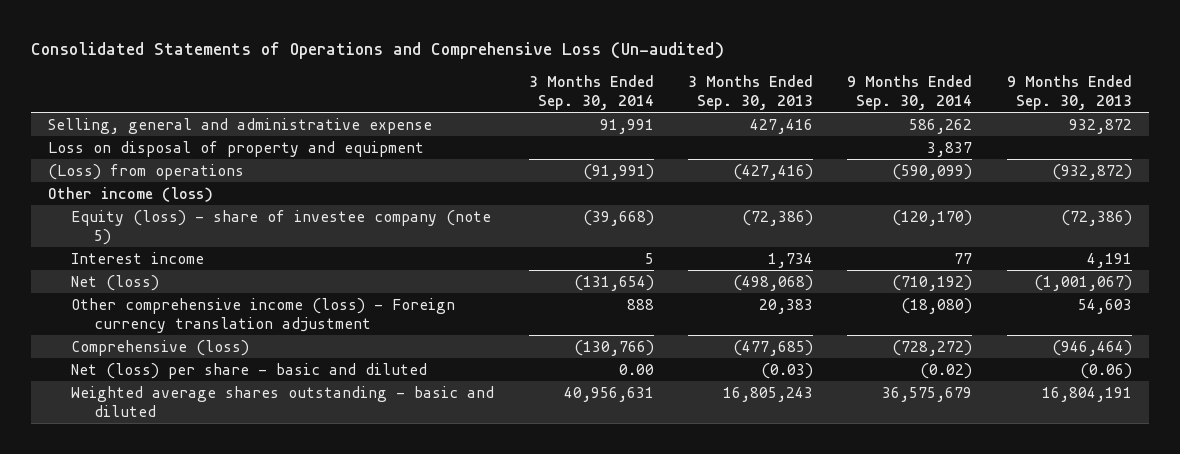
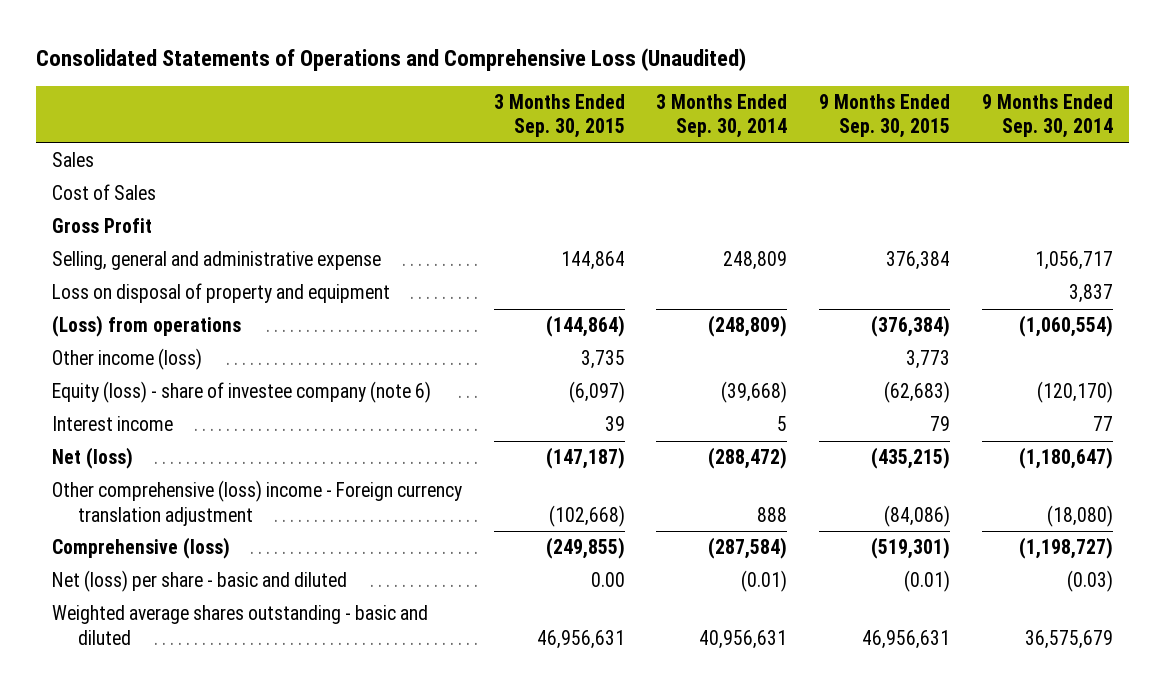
- Consolidated Statements of Operations and Comprehensive Loss (Un-audited)
+ Consolidated Statements of Operations and Comprehensive Loss (Unaudited)
- | 3 Months Ended Sep. 30, 2014 | 3 Months Ended Sep. 30, 2013 | 9 Months Ended Sep. 30, 2014 | 9 Months Ended Sep. 30, 2013
+ | 3 Months Ended Sep. 30, 2015 | 3 Months Ended Sep. 30, 2014 | 9 Months Ended Sep. 30, 2015 | 9 Months Ended Sep. 30, 2014
- Selling, general and administrative expense | 91,991 | 427,416 | 586,262 | 932,872
+ Sales
+ Cost of Sales
+ Gross Profit
+ Selling, general and administrative expense | 144,864 | 248,809 | 376,384 | 1,056,717
- (Loss) from operations | (91,991) | (427,416) | (590,099) | (932,872)
+ (Loss) from operations | (144,864) | (248,809) | (376,384) | (1,060,554)
- Equity (loss) - share of investee company (note 5) | (39,668) | (72,386) | (120,170) | (72,386)
+ Equity (loss) - share of investee company (note 6) | (6,097) | (39,668) | (62,683) | (120,170)
- Net (loss) | (131,654) | (498,068) | (710,192) | (1,001,067)
- Other comprehensive income (loss) - Foreign currency translation adjustment | 888 | 20,383 | (18,080) | 54,603
- Comprehensive (loss) | (130,766) | (477,685) | (728,272) | (946,464)
- Net (loss) per share - basic and diluted | 0.00 | (0.03) | (0.02) | (0.06)
+ Net (loss) | (147,187) | (288,472) | (435,215) | (1,180,647)
+ Other comprehensive (loss) income - Foreign currency translation adjustment | (102,668) | 888 | (84,086) | (18,080)
+ Comprehensive (loss) | (249,855) | (287,584) | (519,301) | (1,198,727)
+ Net (loss) per share - basic and diluted | 0.00 | (0.01) | (0.01) | (0.03)

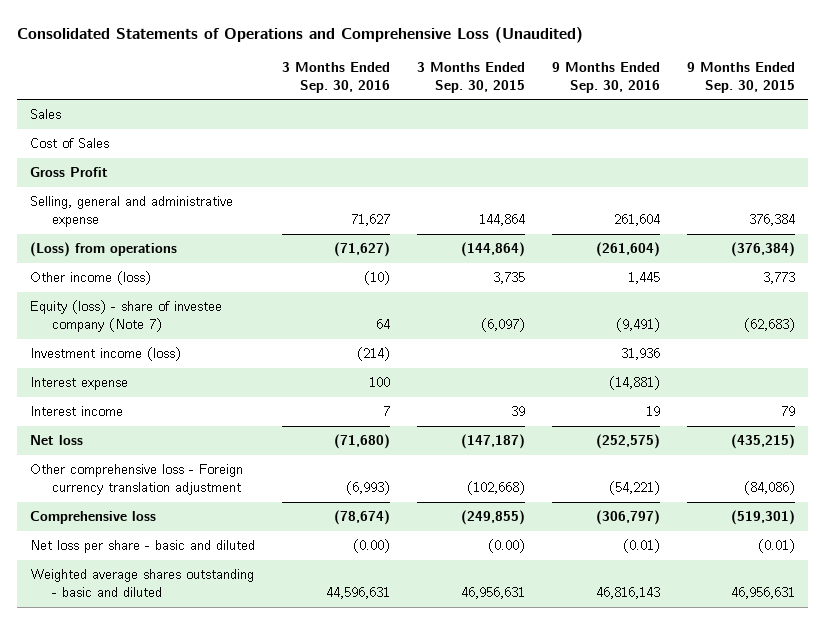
- | 3 Months Ended Sep. 30, 2015 | 3 Months Ended Sep. 30, 2014 | 9 Months Ended Sep. 30, 2015 | 9 Months Ended Sep. 30, 2014
+ | 3 Months Ended Sep. 30, 2016 | 3 Months Ended Sep. 30, 2015 | 9 Months Ended Sep. 30, 2016 | 9 Months Ended Sep. 30, 2015
- Loss on disposal of property and equipment | | | | 3,837
- Equity (loss) - share of investee company (note 6) | (6,097) | (39,668) | (62,683) | (120,170)
+ Equity (loss) - share of investee company (Note 7) | 64 | (6,097) | (9,491) | (62,683)
+ Investment income (loss) | (214) | | 31,936 |
+ Interest expense | 100 | | (14,881) |
- Net (loss) | (147,187) | (288,472) | (435,215) | (1,180,647)
- Other comprehensive (loss) income - Foreign currency translation adjustment | (102,668) | 888 | (84,086) | (18,080)
- Comprehensive (loss) | (249,855) | (287,584) | (519,301) | (1,198,727)
- Net (loss) per share - basic and diluted | 0.00 | (0.01) | (0.01) | (0.03)
+ Net loss | (71,680) | (147,187) | (252,575) | (435,215)
+ Other comprehensive loss - Foreign currency translation adjustment | (6,993) | (102,668) | (54,221) | (84,086)
+ Comprehensive loss | (78,674) | (249,855) | (306,797) | (519,301)
+ Net loss per share - basic and diluted | (0.00) | (0.00) | (0.01) | (0.01)

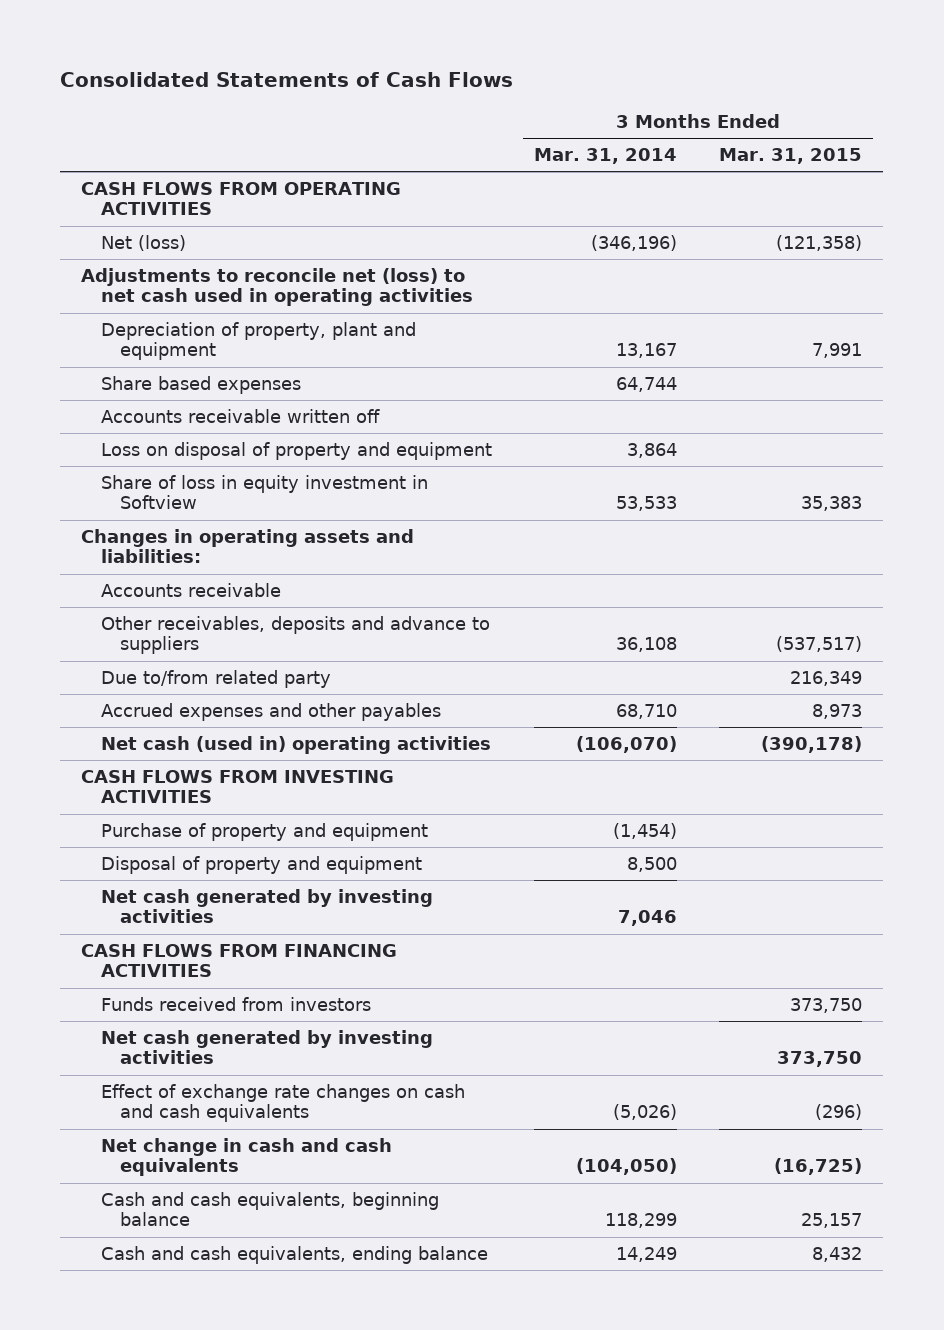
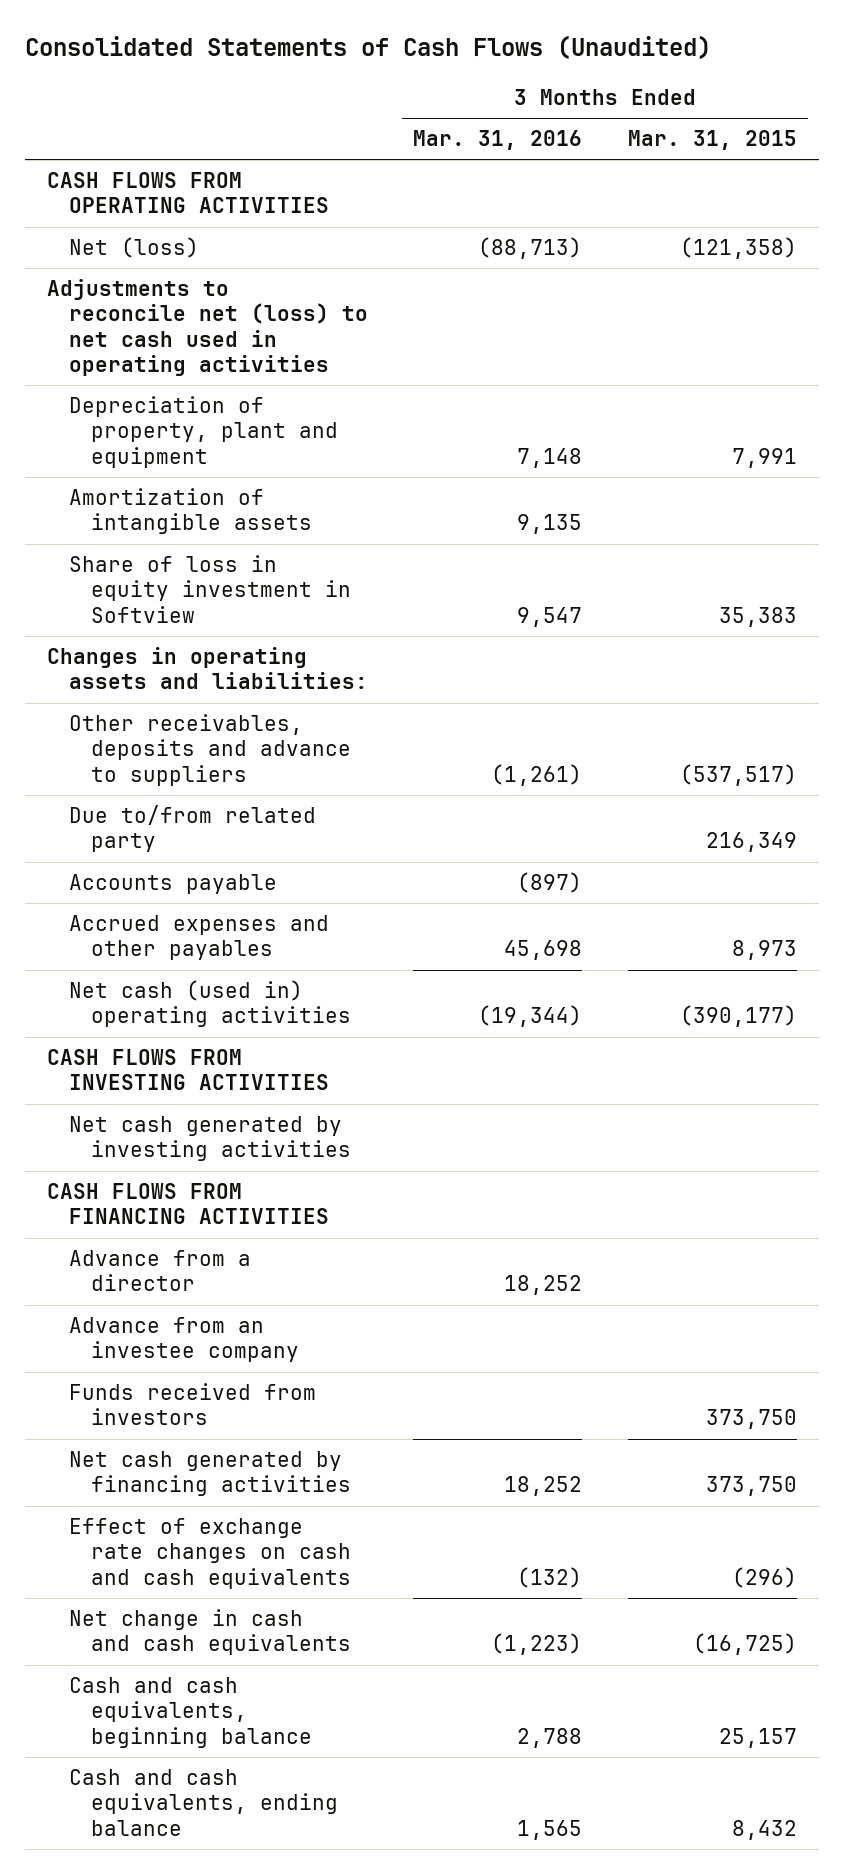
- Consolidated Statements of Cash Flows
+ Consolidated Statements of Cash Flows (Unaudited)
- | 3 Months Ended Mar. 31, 2014 | 3 Months Ended Mar. 31, 2015
+ | 3 Months Ended Mar. 31, 2016 | 3 Months Ended Mar. 31, 2015
- Share based expenses | 64,744 |
- Accounts receivable written off
- Loss on disposal of property and equipment | 3,864 |
+ Amortization of intangible assets | 9,135 |
- Accounts receivable
+ Accounts payable | (897) |
- Net cash (used in) operating activities | (106,070) | (390,178)
+ Net cash (used in) operating activities | (19,344) | (390,177)
- Purchase of property and equipment | (1,454) |
- Disposal of property and equipment | 8,500 |
+ Advance from a director | 18,252 |
+ Advance from an investee company
- Net cash generated by investing activities | | 373,750
+ Net cash generated by financing activities | 18,252 | 373,750

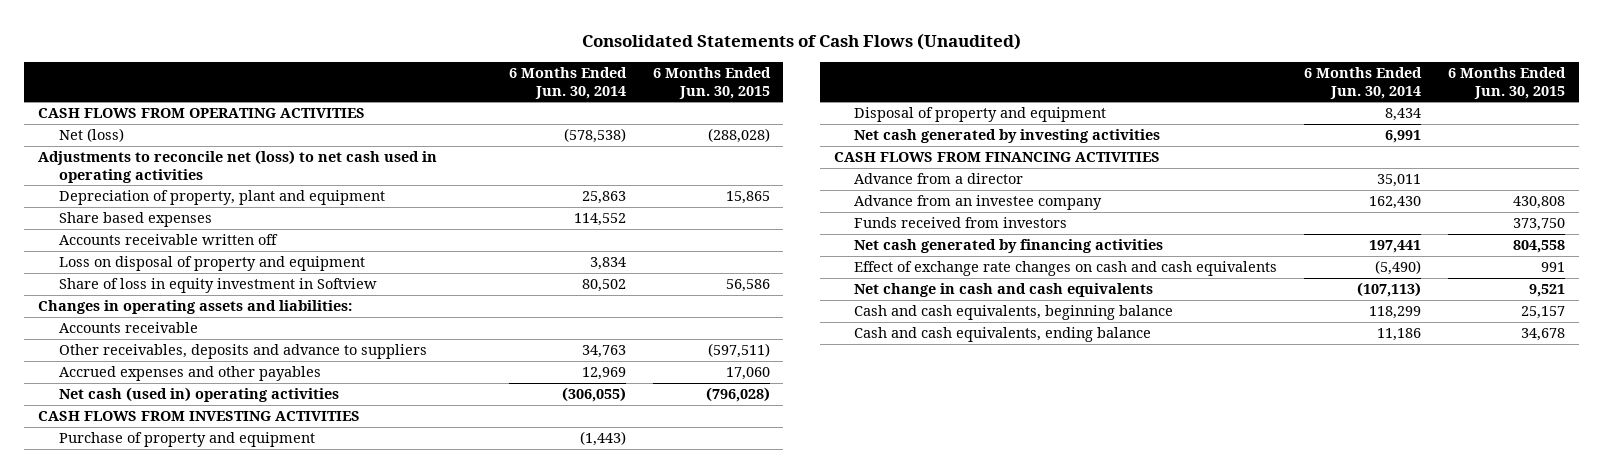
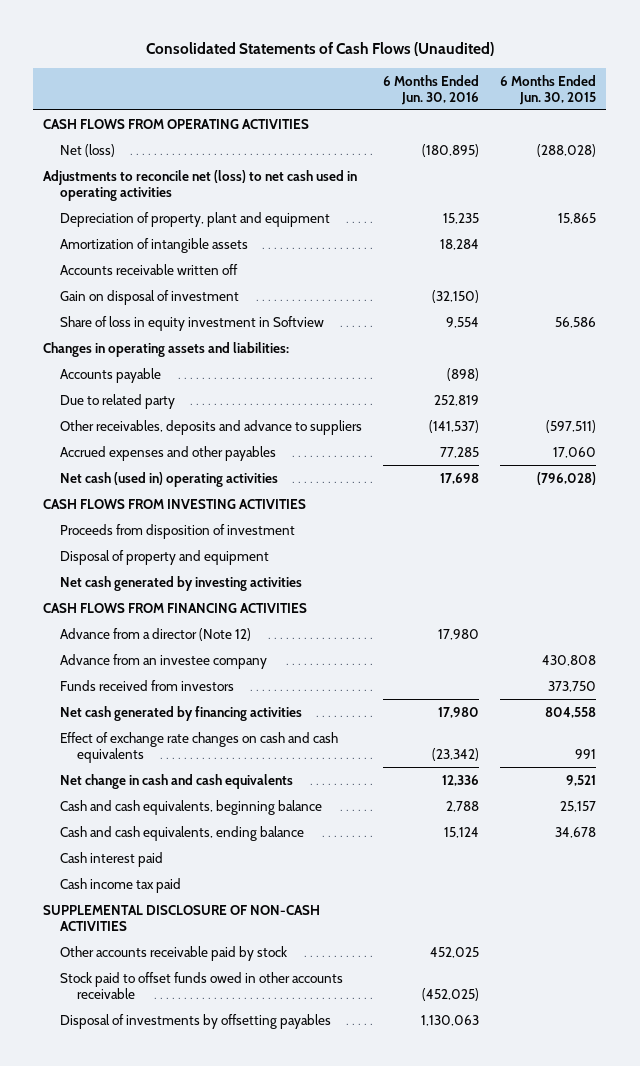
- | 6 Months Ended Jun. 30, 2014 | 6 Months Ended Jun. 30, 2015
+ | 6 Months Ended Jun. 30, 2016 | 6 Months Ended Jun. 30, 2015
- Share based expenses | 114,552 |
+ Amortization of intangible assets | 18,284 |
- Loss on disposal of property and equipment | 3,834 |
+ Gain on disposal of investment | (32,150) |
- Accounts receivable
+ Accounts payable | (898) |
+ Due to related party | 252,819 |
- Purchase of property and equipment | (1,443) |
+ Proceeds from disposition of investment
- Advance from a director | 35,011 |
+ Advance from a director (Note 12) | 17,980 |
+ Cash interest paid
+ Cash income tax paid
+ SUPPLEMENTAL DISCLOSURE OF NON-CASH ACTIVITIES
+ Other accounts receivable paid by stock | 452,025 |
+ Stock paid to offset funds owed in other accounts receivable | (452,025) |
+ Disposal of investments by offsetting payables | 1,130,063 |

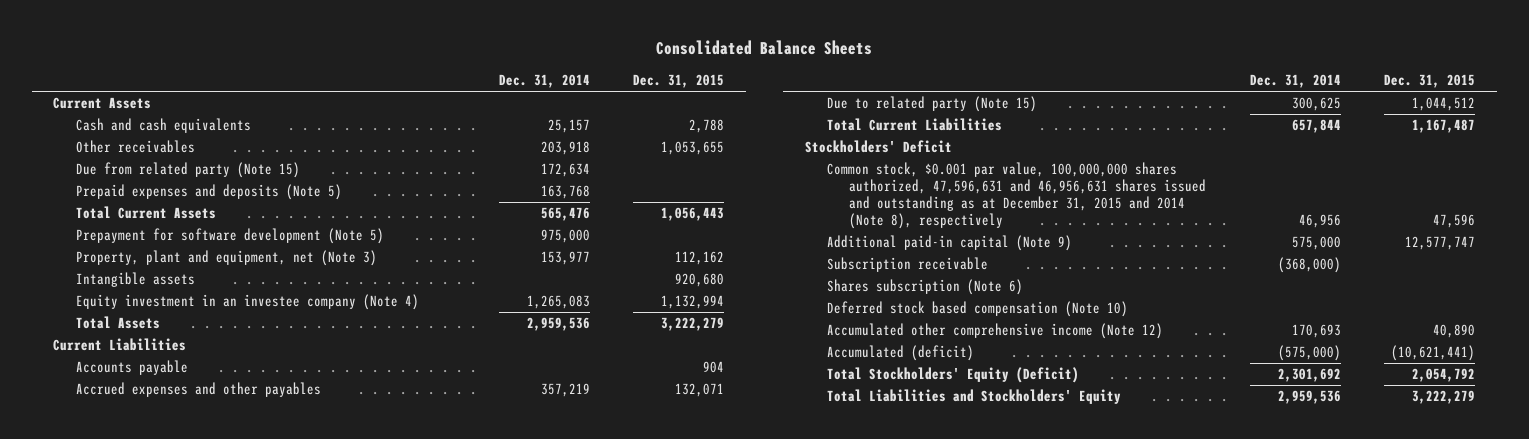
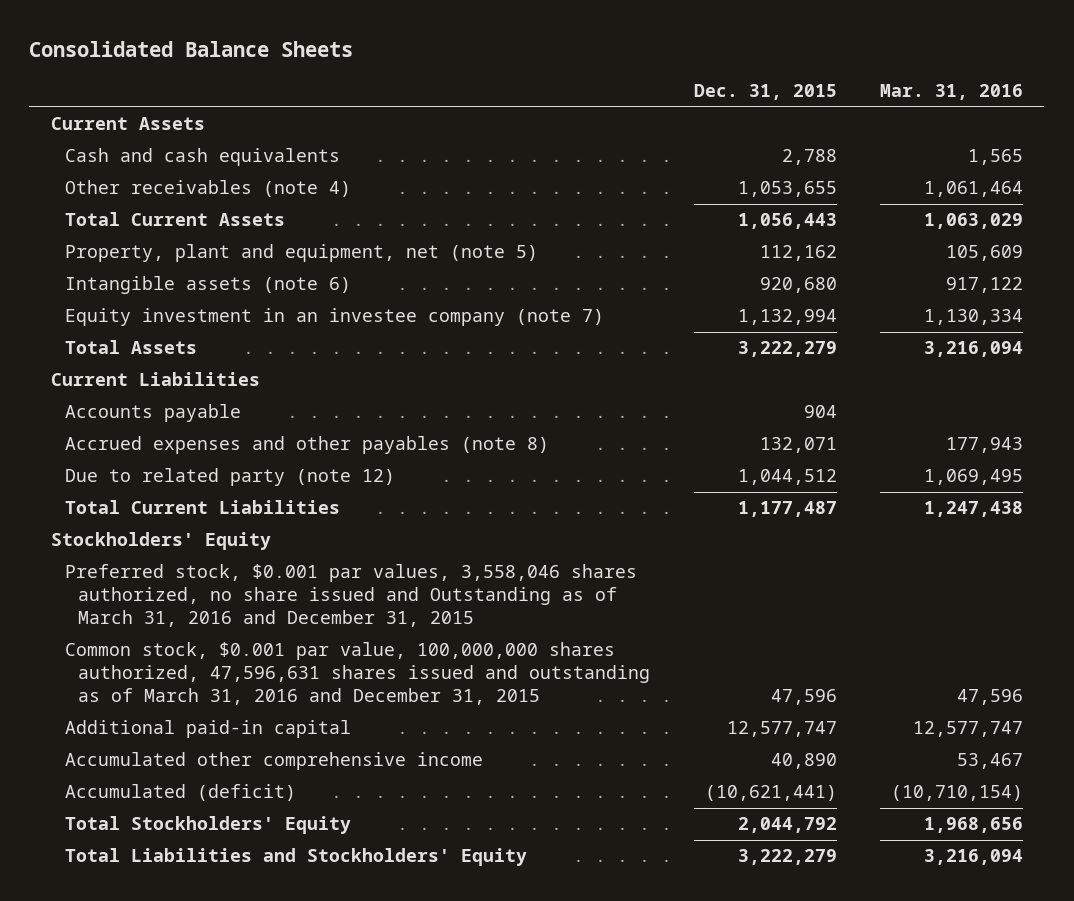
- | Dec. 31, 2014 | Dec. 31, 2015
+ | Dec. 31, 2015 | Mar. 31, 2016
- Other receivables | 203,918 | 1,053,655
- Due from related party (Note 15) | 172,634 |
- Prepaid expenses and deposits (Note 5) | 163,768 |
+ Other receivables (note 4) | 1,053,655 | 1,061,464
- Prepayment for software development (Note 5) | 975,000 |
- Property, plant and equipment, net (Note 3) | 153,977 | 112,162
- Intangible assets | | 920,680
- Equity investment in an investee company (Note 4) | 1,265,083 | 1,132,994
+ Property, plant and equipment, net (note 5) | 112,162 | 105,609
+ Intangible assets (note 6) | 920,680 | 917,122
+ Equity investment in an investee company (note 7) | 1,132,994 | 1,130,334
- Accrued expenses and other payables | 357,219 | 132,071
- Due to related party (Note 15) | 300,625 | 1,044,512
- Total Current Liabilities | 657,844 | 1,167,487
- Stockholders' Deficit
- Common stock, $0.001 par value, 100,000,000 shares authorized, 47,596,631 and 46,956,631 shares issued and outstanding as at December 31, 2015 and 2014 (Note 8), respectively | 46,956 | 47,596
- Additional paid-in capital (Note 9) | 575,000 | 12,577,747
- Subscription receivable | (368,000) |
- Shares subscription (Note 6)
- Deferred stock based compensation (Note 10)
- Accumulated other comprehensive income (Note 12) | 170,693 | 40,890
+ Accrued expenses and other payables (note 8) | 132,071 | 177,943
+ Due to related party (note 12) | 1,044,512 | 1,069,495
+ Total Current Liabilities | 1,177,487 | 1,247,438
+ Stockholders' Equity
+ Preferred stock, $0.001 par values, 3,558,046 shares authorized, no share issued and Outstanding as of March 31, 2016 and December 31, 2015
+ Common stock, $0.001 par value, 100,000,000 shares authorized, 47,596,631 shares issued and outstanding as of March 31, 2016 and December 31, 2015 | 47,596 | 47,596
+ Additional paid-in capital | 12,577,747 | 12,577,747
+ Accumulated other comprehensive income | 40,890 | 53,467
- Total Stockholders' Equity (Deficit) | 2,301,692 | 2,054,792
+ Total Stockholders' Equity | 2,044,792 | 1,968,656

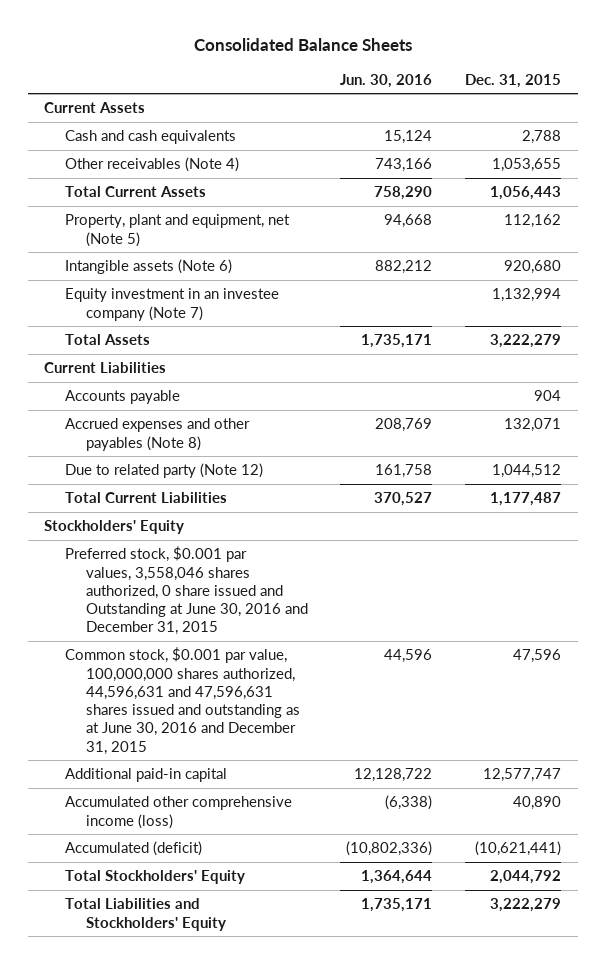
- | Dec. 31, 2015 | Mar. 31, 2016
+ | Jun. 30, 2016 | Dec. 31, 2015
- Other receivables (note 4) | 1,053,655 | 1,061,464
+ Other receivables (Note 4) | 743,166 | 1,053,655
- Property, plant and equipment, net (note 5) | 112,162 | 105,609
- Intangible assets (note 6) | 920,680 | 917,122
- Equity investment in an investee company (note 7) | 1,132,994 | 1,130,334
+ Property, plant and equipment, net (Note 5) | 94,668 | 112,162
+ Intangible assets (Note 6) | 882,212 | 920,680
+ Equity investment in an investee company (Note 7) | | 1,132,994
- Accrued expenses and other payables (note 8) | 132,071 | 177,943
- Due to related party (note 12) | 1,044,512 | 1,069,495
+ Accrued expenses and other payables (Note 8) | 208,769 | 132,071
+ Due to related party (Note 12) | 161,758 | 1,044,512
- Preferred stock, $0.001 par values, 3,558,046 shares authorized, no share issued and Outstanding as of March 31, 2016 and December 31, 2015
- Common stock, $0.001 par value, 100,000,000 shares authorized, 47,596,631 shares issued and outstanding as of March 31, 2016 and December 31, 2015 | 47,596 | 47,596
+ Preferred stock, $0.001 par values, 3,558,046 shares authorized, 0 share issued and Outstanding at June 30, 2016 and December 31, 2015
+ Common stock, $0.001 par value, 100,000,000 shares authorized, 44,596,631 and 47,596,631 shares issued and outstanding as at June 30, 2016 and December 31, 2015 | 44,596 | 47,596
- Accumulated other comprehensive income | 40,890 | 53,467
+ Accumulated other comprehensive income (loss) | (6,338) | 40,890

